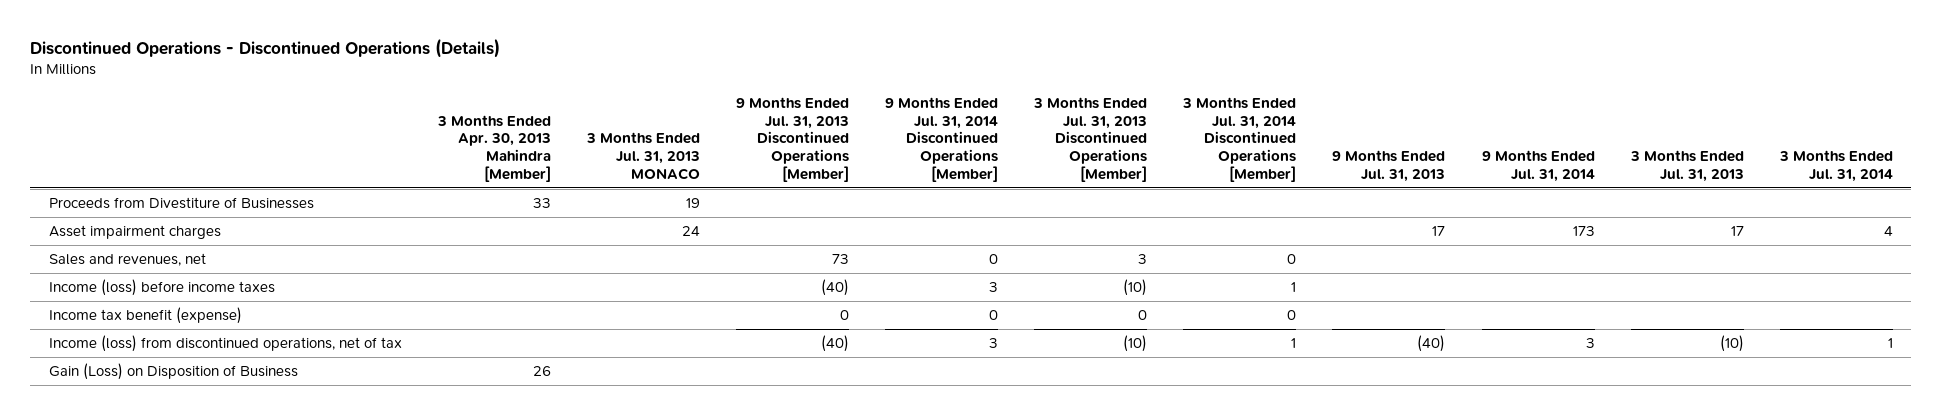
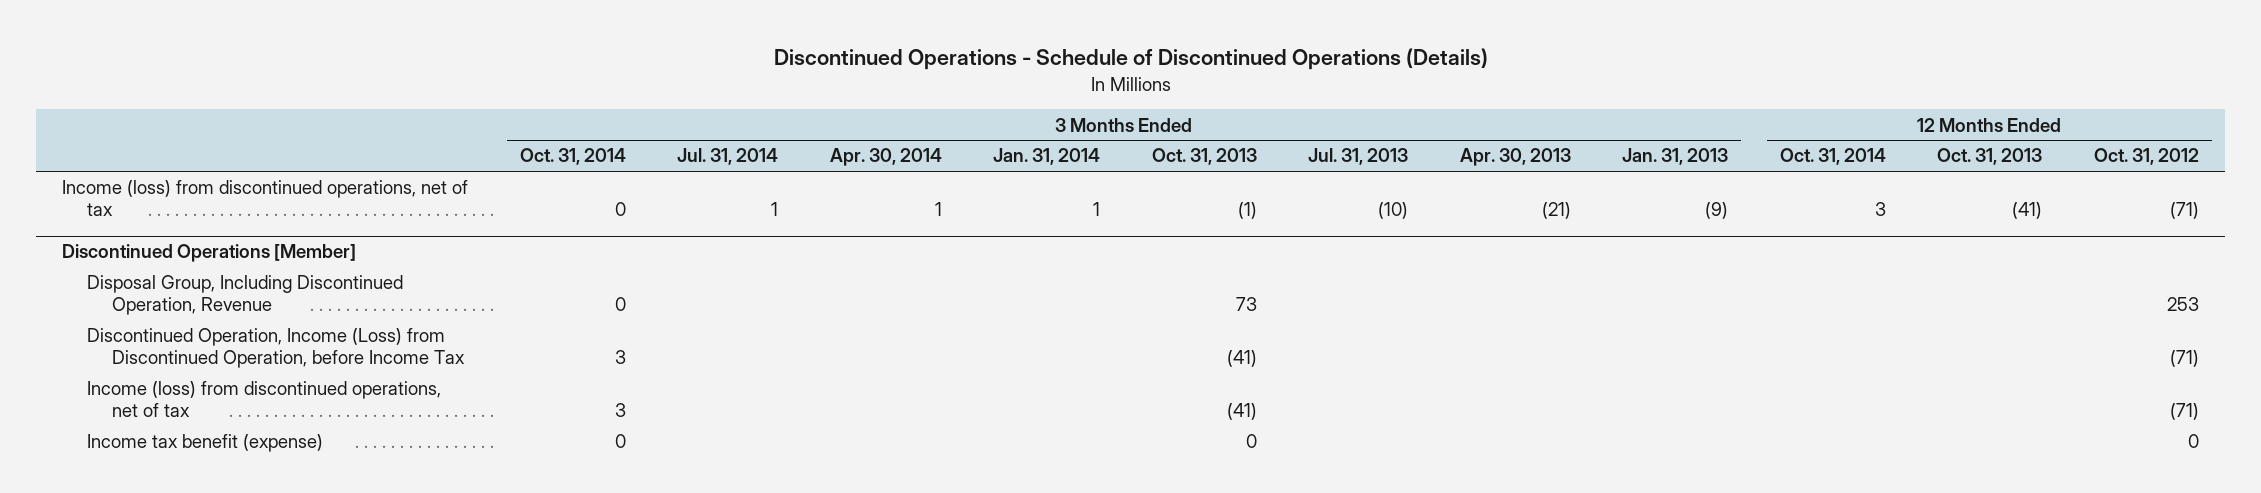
- Discontinued Operations - Discontinued Operations (Details)
+ Discontinued Operations - Schedule of Discontinued Operations (Details)
- | 3 Months Ended Apr. 30, 2013 Mahindra [Member] | 3 Months Ended Jul. 31, 2013 MONACO | 9 Months Ended Jul. 31, 2013 Discontinued Operations [Member] | 9 Months Ended Jul. 31, 2014 Discontinued Operations [Member] | 3 Months Ended Jul. 31, 2013 Discontinued Operations [Member] | 3 Months Ended Jul. 31, 2014 Discontinued Operations [Member] | 9 Months Ended Jul. 31, 2013 | 9 Months Ended Jul. 31, 2014 | 3 Months Ended Jul. 31, 2013 | 3 Months Ended Jul. 31, 2014
+ | 3 Months Ended Oct. 31, 2014 | 3 Months Ended Jul. 31, 2014 | 3 Months Ended Apr. 30, 2014 | 3 Months Ended Jan. 31, 2014 | 3 Months Ended Oct. 31, 2013 | 3 Months Ended Jul. 31, 2013 | 3 Months Ended Apr. 30, 2013 | 3 Months Ended Jan. 31, 2013 | 12 Months Ended Oct. 31, 2014 | 12 Months Ended Oct. 31, 2013 | 12 Months Ended Oct. 31, 2012
- Proceeds from Divestiture of Businesses | 33 | 19 | | | | | | | |
- Asset impairment charges | | 24 | | | | | 17 | 173 | 17 | 4
- Sales and revenues, net | | | 73 | 0 | 3 | 0 | | | |
- Income (loss) before income taxes | | | (40) | 3 | (10) | 1 | | | |
- Income tax benefit (expense) | | | 0 | 0 | 0 | 0 | | | |
- Gain (Loss) on Disposition of Business | 26 | | | | | | | | |
+ Discontinued Operations [Member]
+ Disposal Group, Including Discontinued Operation, Revenue | 0 | | | | 73 | | | | | | 253
+ Discontinued Operation, Income (Loss) from Discontinued Operation, before Income Tax | 3 | | | | (41) | | | | | | (71)
+ Income (loss) from discontinued operations, net of tax | 3 | | | | (41) | | | | | | (71)
+ Income tax benefit (expense) | 0 | | | | 0 | | | | | | 0

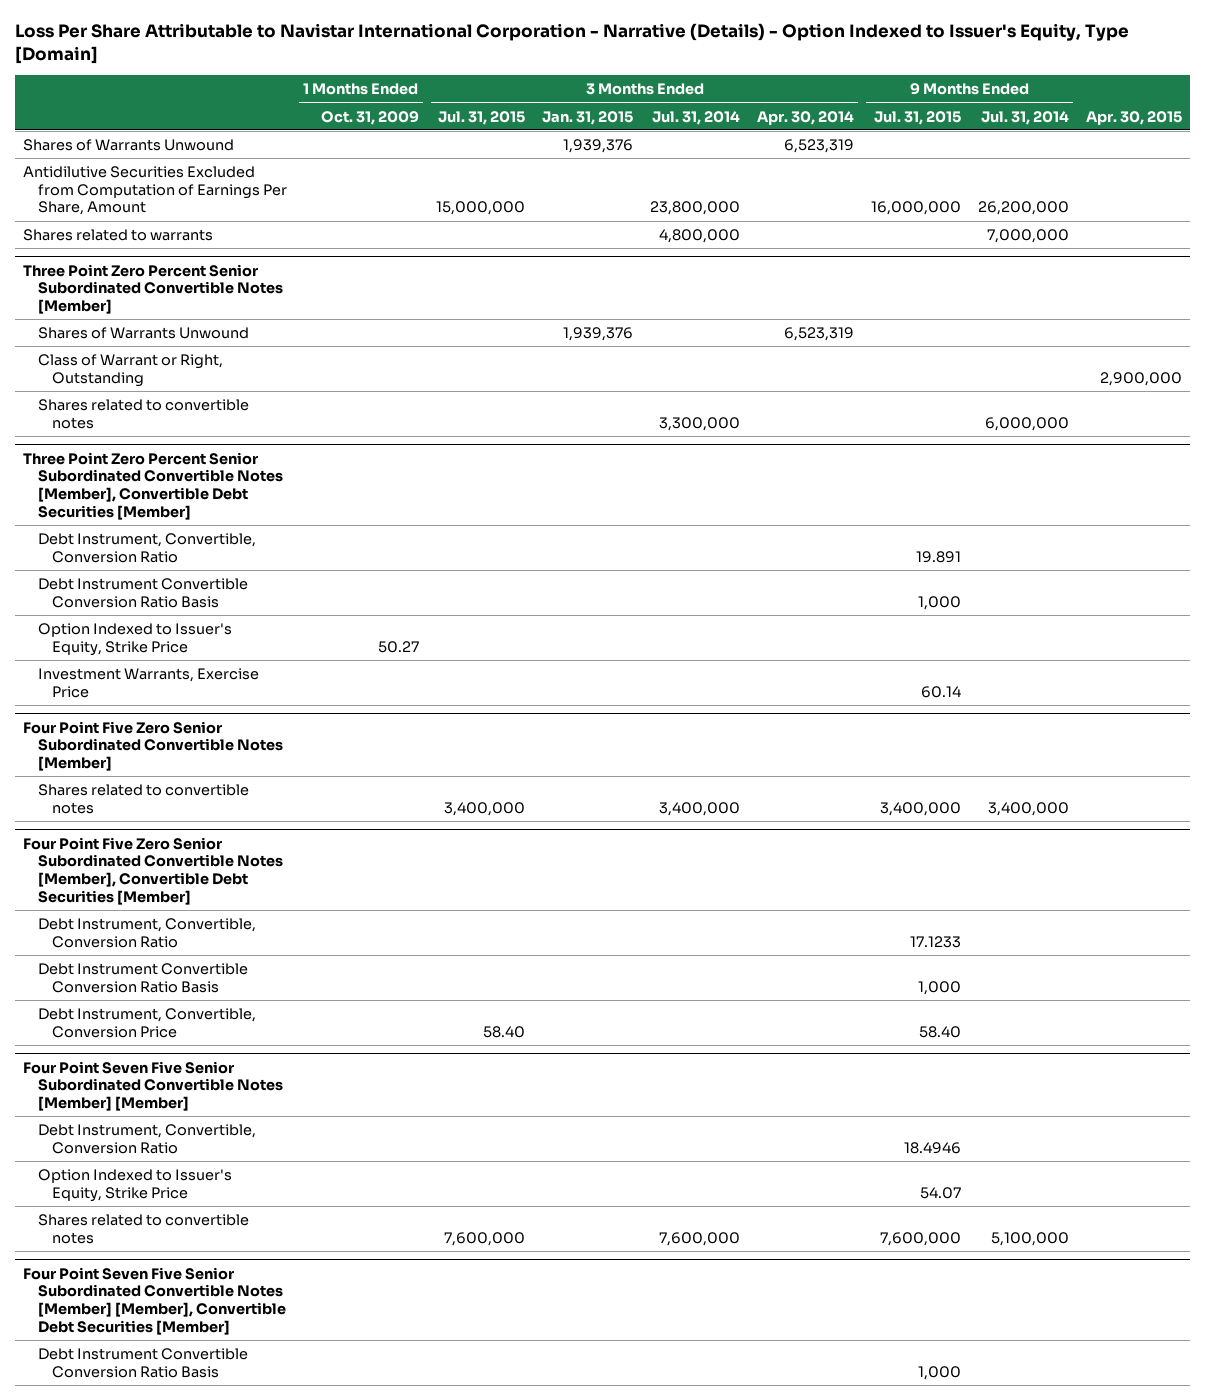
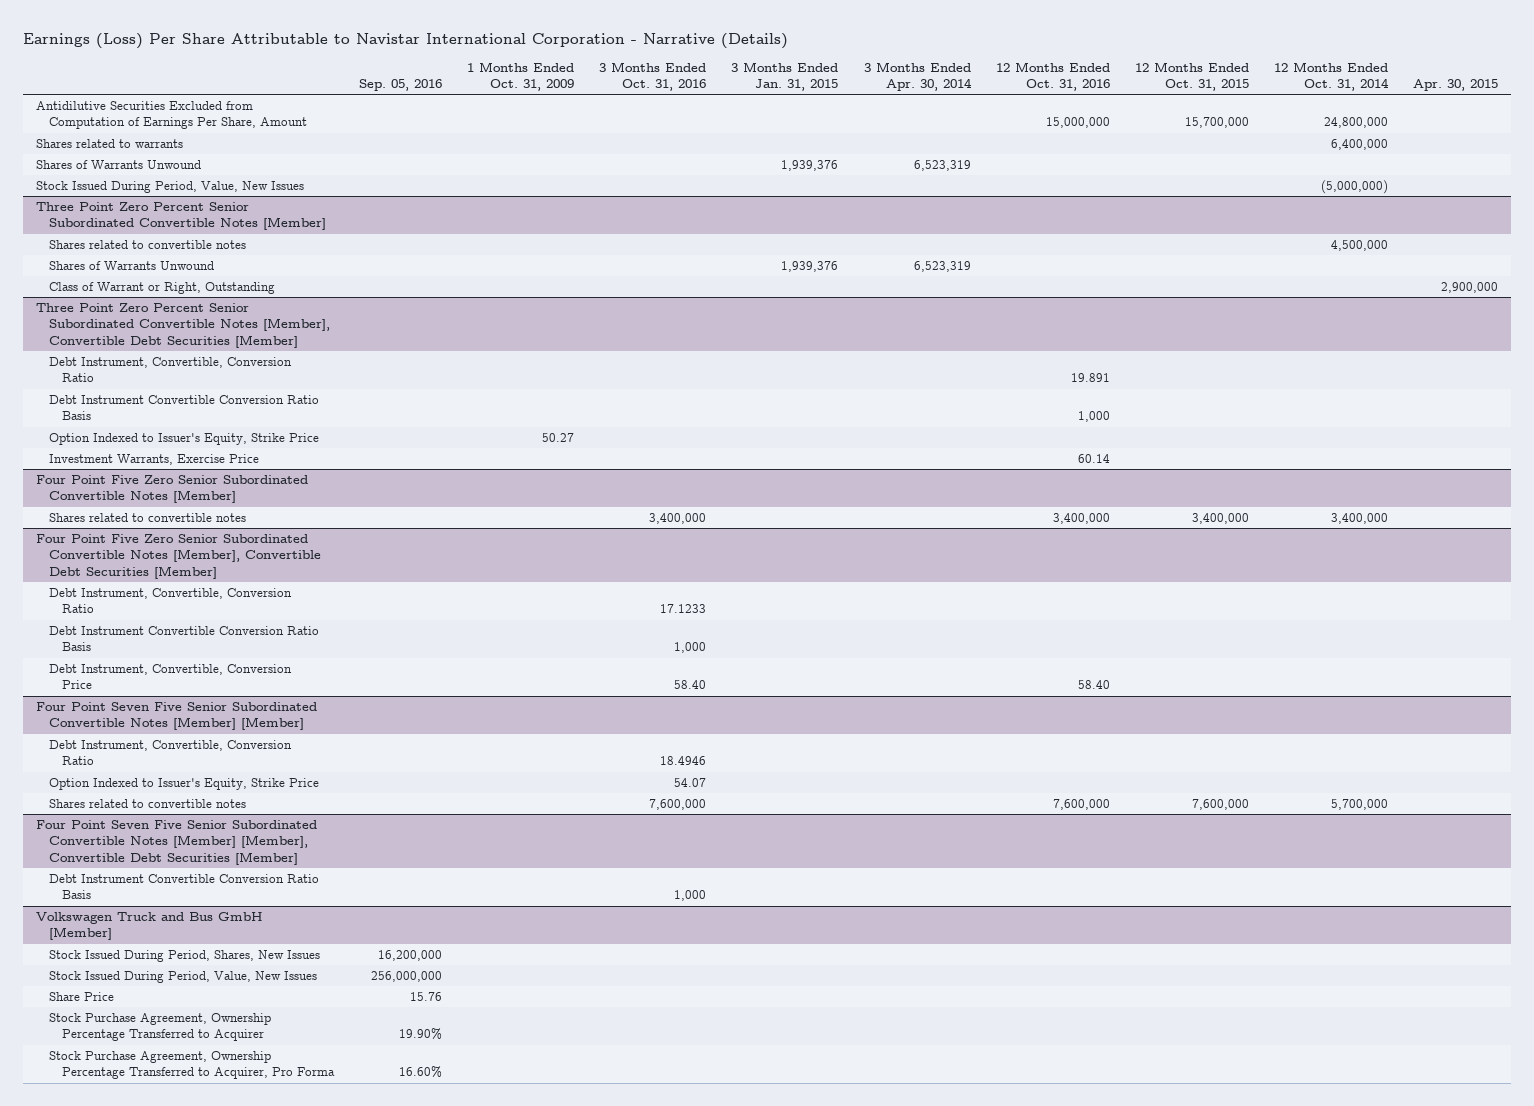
- Loss Per Share Attributable to Navistar International Corporation - Narrative (Details) - Option Indexed to Issuer's Equity, Type [Domain]
+ Earnings (Loss) Per Share Attributable to Navistar International Corporation - Narrative (Details)
- | 1 Months Ended Oct. 31, 2009 | 3 Months Ended Jul. 31, 2015 | 3 Months Ended Jan. 31, 2015 | 3 Months Ended Jul. 31, 2014 | 3 Months Ended Apr. 30, 2014 | 9 Months Ended Jul. 31, 2015 | 9 Months Ended Jul. 31, 2014 | Apr. 30, 2015
+ | Sep. 05, 2016 | 1 Months Ended Oct. 31, 2009 | 3 Months Ended Oct. 31, 2016 | 3 Months Ended Jan. 31, 2015 | 3 Months Ended Apr. 30, 2014 | 12 Months Ended Oct. 31, 2016 | 12 Months Ended Oct. 31, 2015 | 12 Months Ended Oct. 31, 2014 | Apr. 30, 2015
moved down: Shares of Warrants Unwound | | | | 1,939,376 | 6,523,319 | | | |
+ Stock Issued During Period, Value, New Issues | | | | | | | | (5,000,000) |
@ Three Point Zero Percent Senior Subordinated Convertible Notes [Member]
moved up: Shares related to convertible notes | | | | | | | | 4,500,000 |
+ Volkswagen Truck and Bus GmbH [Member]
+ Stock Issued During Period, Shares, New Issues | 16,200,000 | | | | | | | |
+ Stock Issued During Period, Value, New Issues | 256,000,000 | | | | | | | |
+ Share Price | 15.76 | | | | | | | |
+ Stock Purchase Agreement, Ownership Percentage Transferred to Acquirer | 19.90% | | | | | | | |
+ Stock Purchase Agreement, Ownership Percentage Transferred to Acquirer, Pro Forma | 16.60% | | | | | | | |

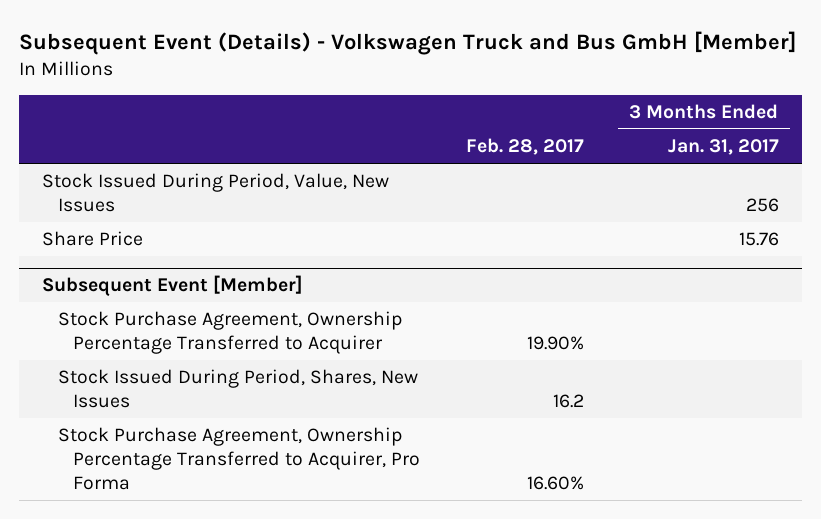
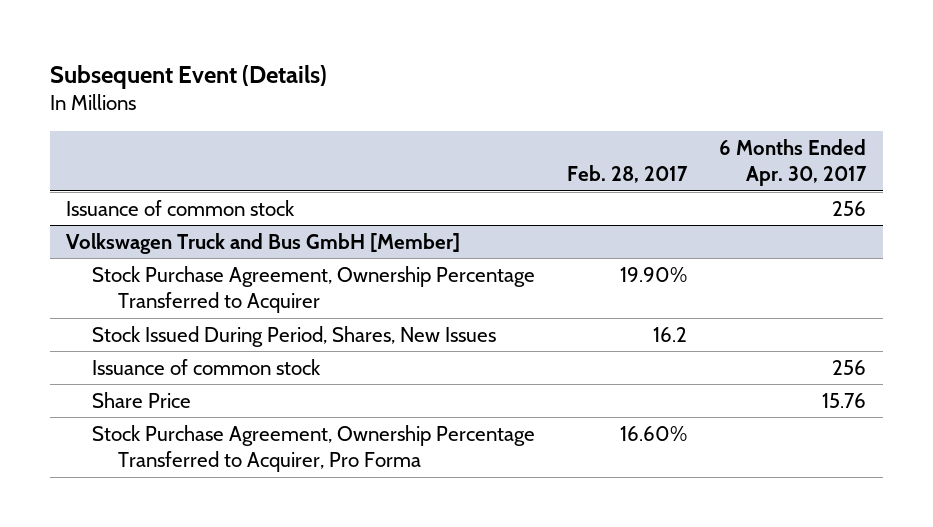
- Subsequent Event (Details) - Volkswagen Truck and Bus GmbH [Member]
+ Subsequent Event (Details)
- | Feb. 28, 2017 | 3 Months Ended Jan. 31, 2017
+ | Feb. 28, 2017 | 6 Months Ended Apr. 30, 2017
- Stock Issued During Period, Value, New Issues | | 256
- Share Price | | 15.76
- Subsequent Event [Member]
+ Issuance of common stock | | 256
+ Volkswagen Truck and Bus GmbH [Member]
+ Issuance of common stock | | 256
+ Share Price | | 15.76

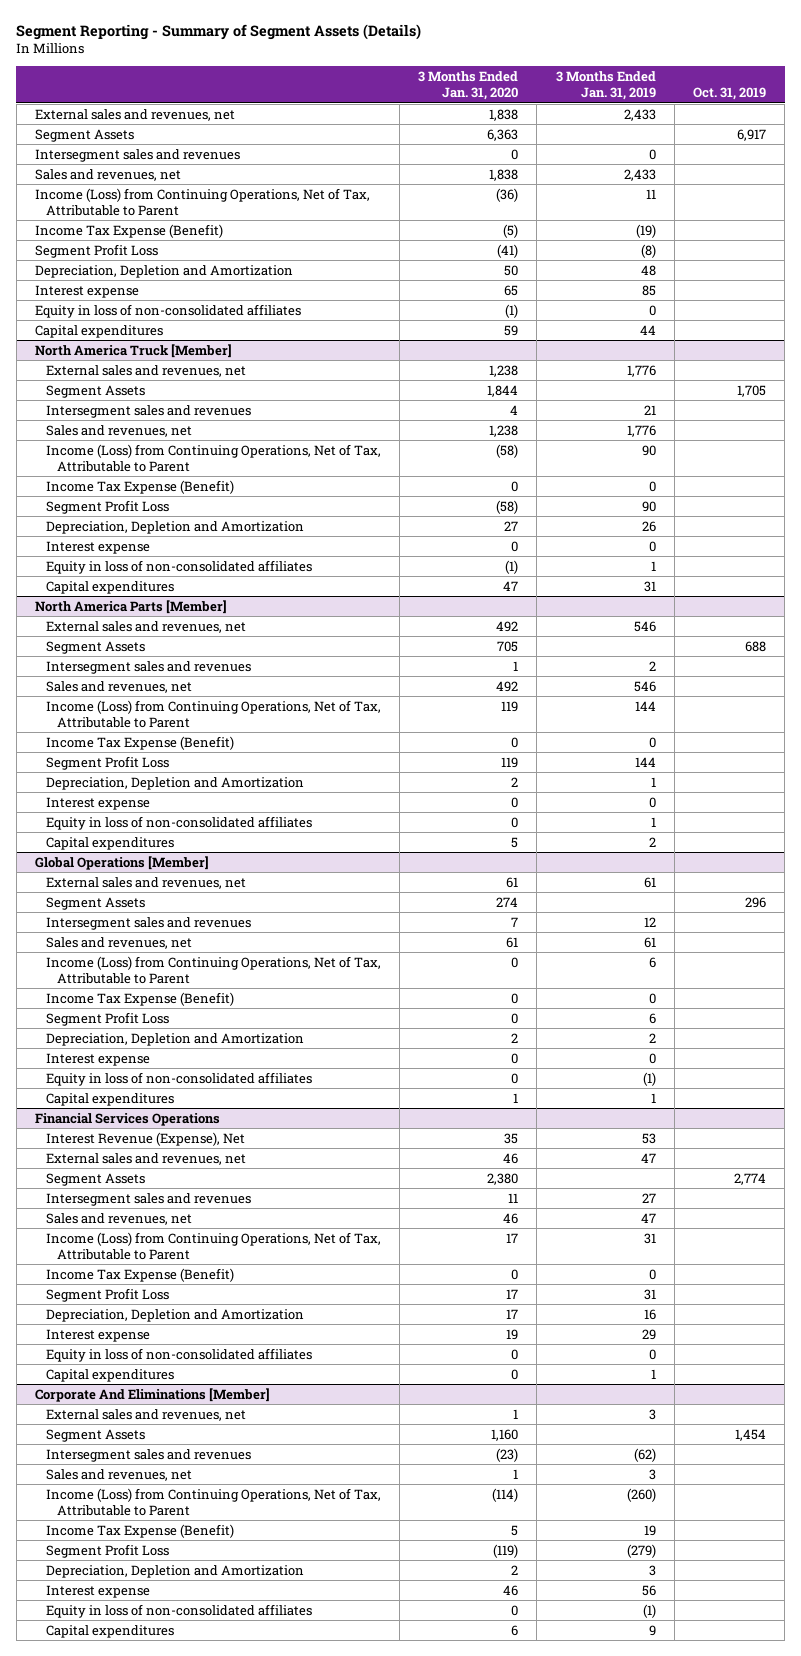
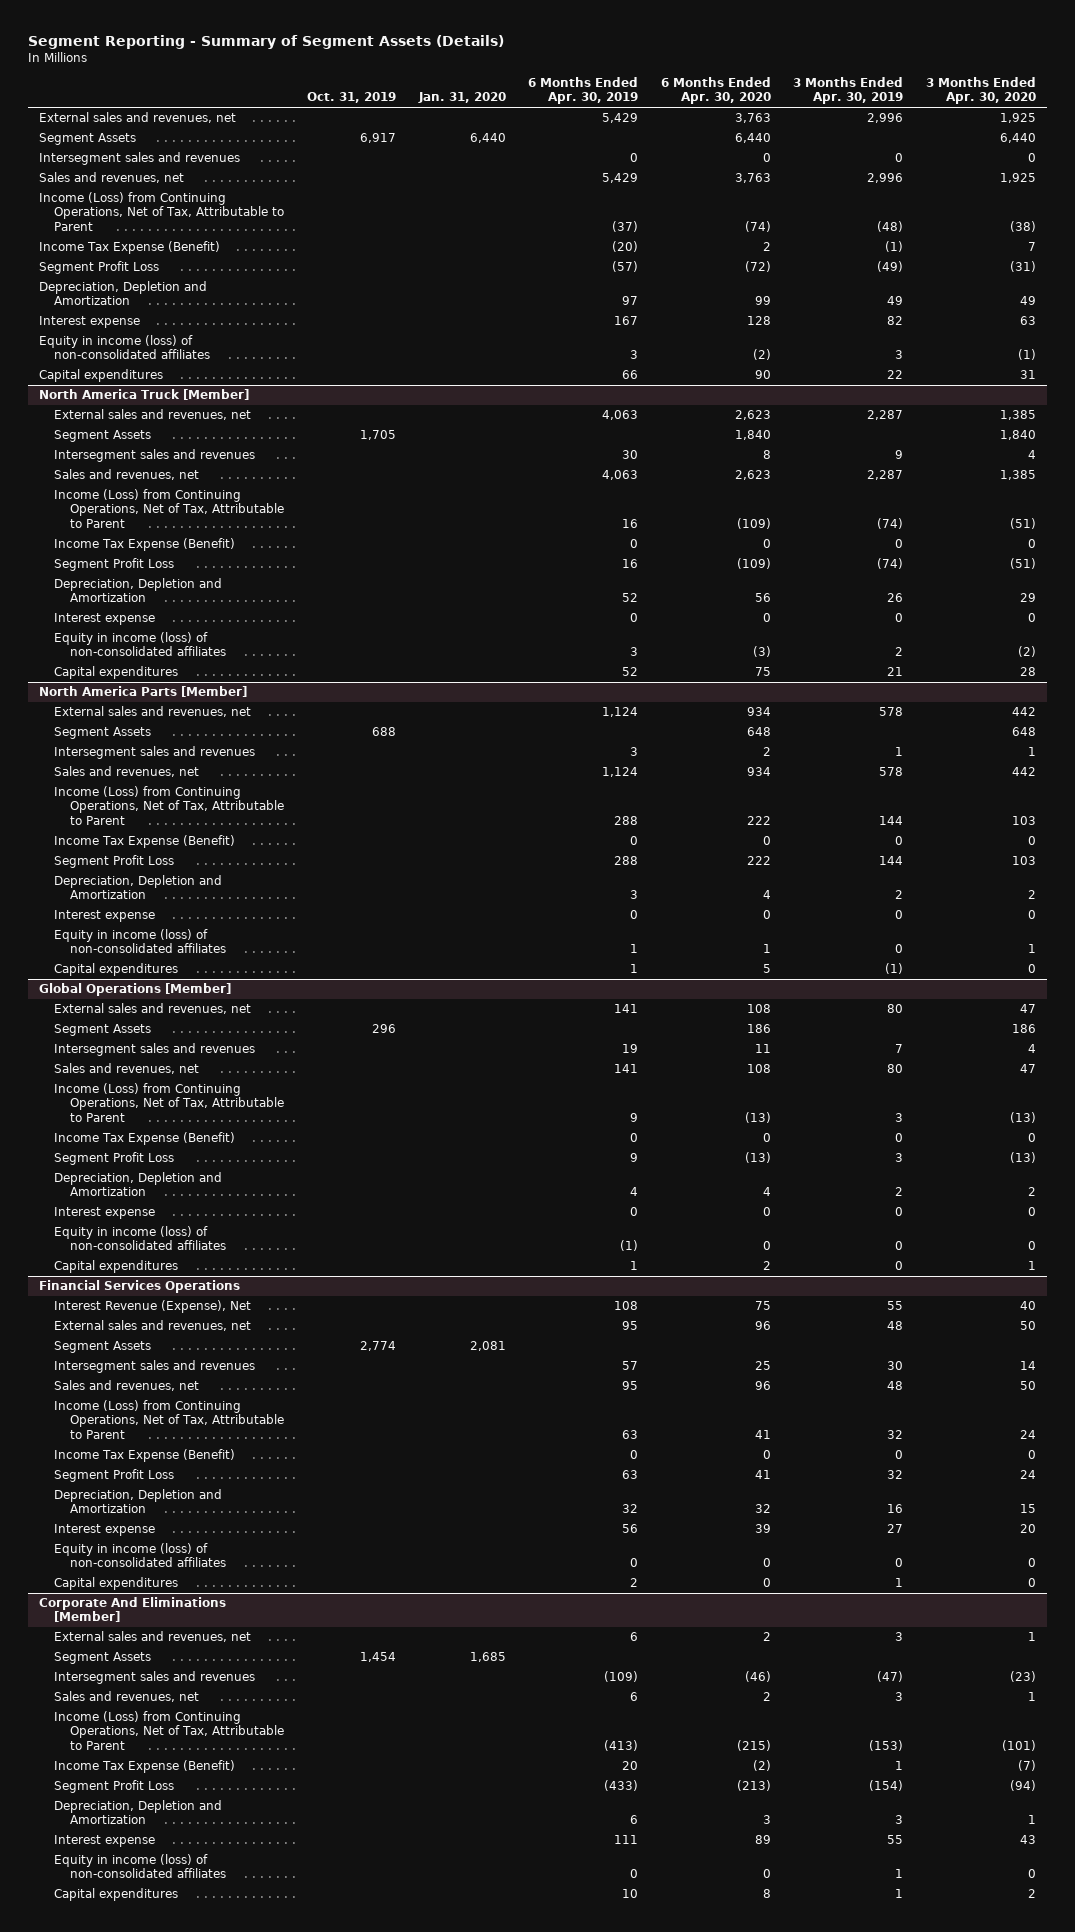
- | 3 Months Ended Jan. 31, 2020 | 3 Months Ended Jan. 31, 2019 | Oct. 31, 2019
+ | Oct. 31, 2019 | Jan. 31, 2020 | 6 Months Ended Apr. 30, 2019 | 6 Months Ended Apr. 30, 2020 | 3 Months Ended Apr. 30, 2019 | 3 Months Ended Apr. 30, 2020
- Equity in loss of non-consolidated affiliates | (1) | 0 |
+ Equity in income (loss) of non-consolidated affiliates | | | 3 | (2) | 3 | (1)
@ North America Truck [Member]
- Equity in loss of non-consolidated affiliates | (1) | 1 |
+ Equity in income (loss) of non-consolidated affiliates | | | 3 | (3) | 2 | (2)
@ North America Parts [Member]
- Equity in loss of non-consolidated affiliates | 0 | 1 |
+ Equity in income (loss) of non-consolidated affiliates | | | 1 | 1 | 0 | 1
@ Global Operations [Member]
- Equity in loss of non-consolidated affiliates | 0 | (1) |
+ Equity in income (loss) of non-consolidated affiliates | | | (1) | 0 | 0 | 0
@ Financial Services Operations
- Equity in loss of non-consolidated affiliates | 0 | 0 |
+ Equity in income (loss) of non-consolidated affiliates | | | 0 | 0 | 0 | 0
@ Corporate And Eliminations [Member]
- Equity in loss of non-consolidated affiliates | 0 | (1) |
+ Equity in income (loss) of non-consolidated affiliates | | | 0 | 0 | 1 | 0

